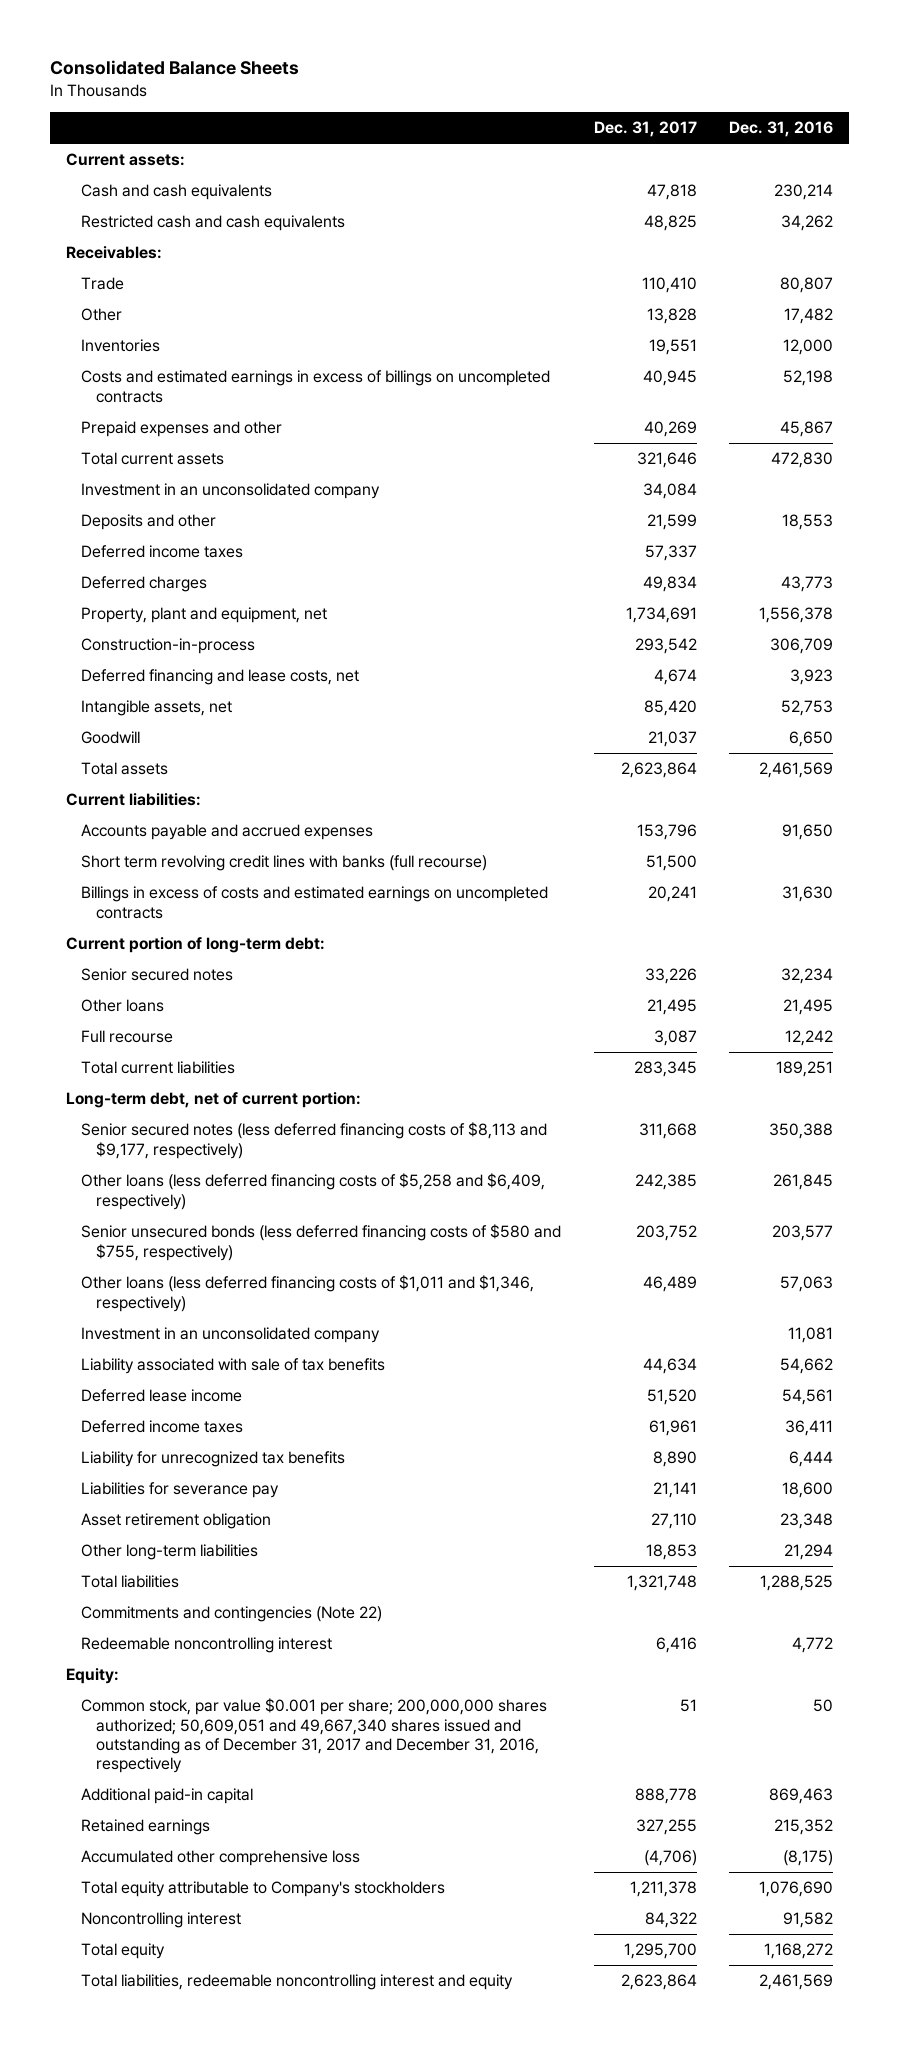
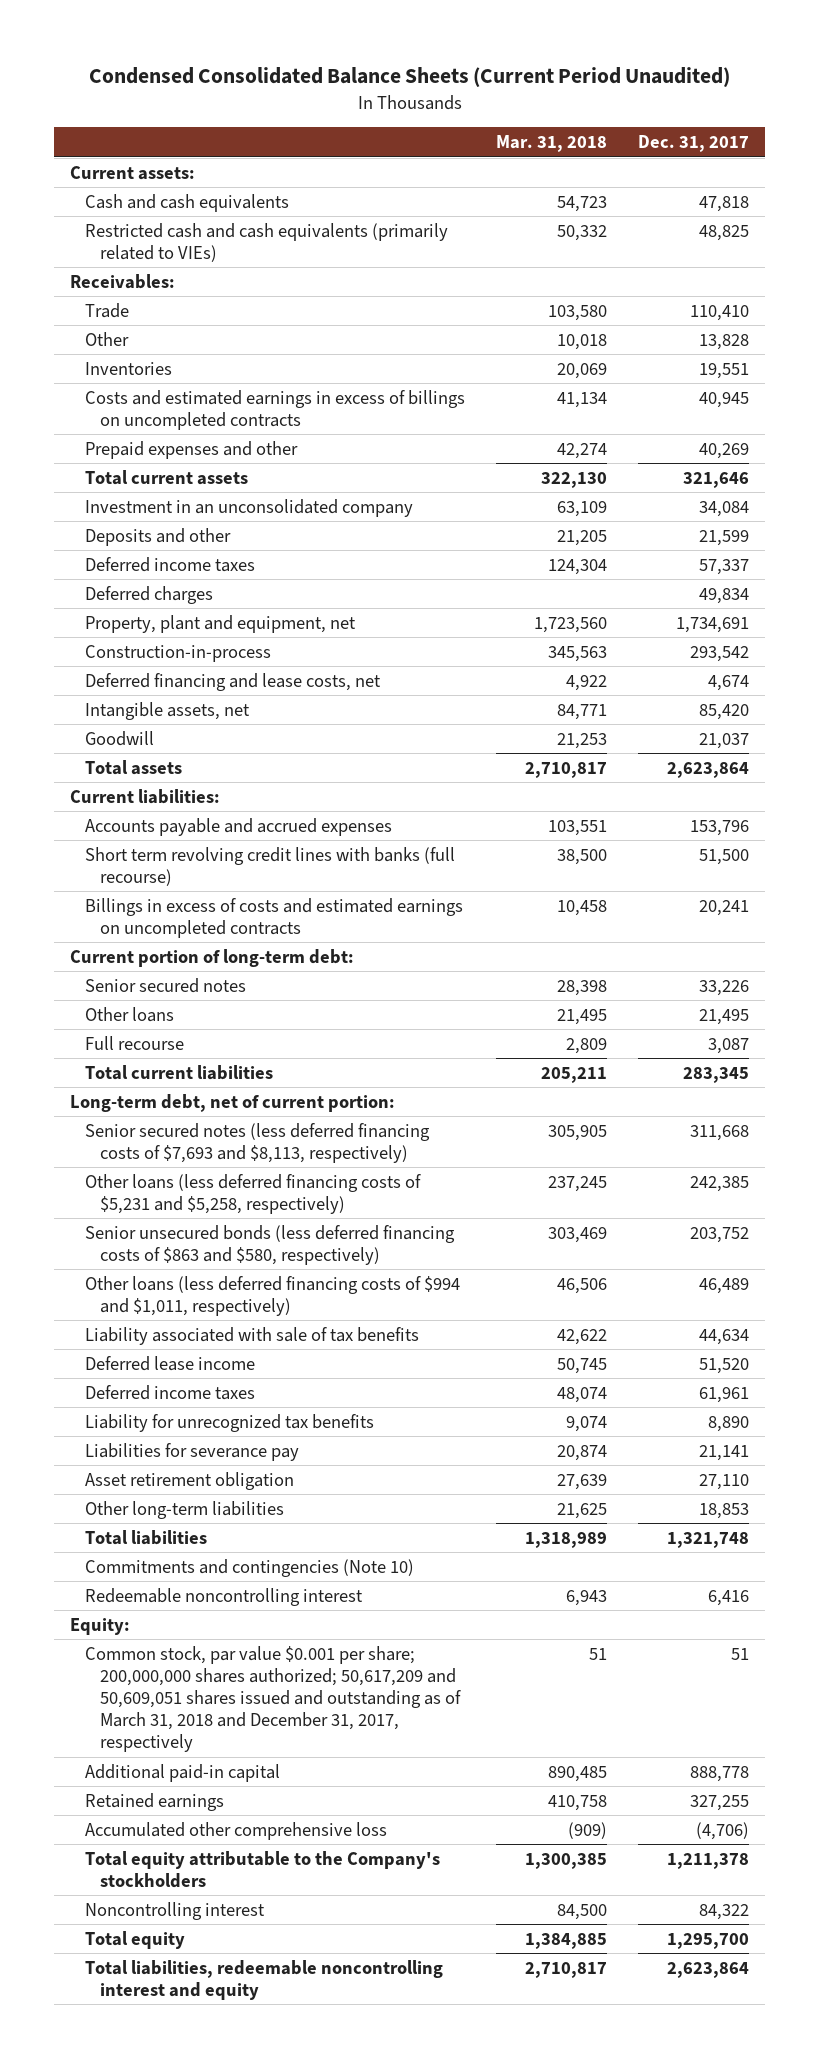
- Consolidated Balance Sheets
+ Condensed Consolidated Balance Sheets (Current Period Unaudited)
- | Dec. 31, 2017 | Dec. 31, 2016
+ | Mar. 31, 2018 | Dec. 31, 2017
- Restricted cash and cash equivalents | 48,825 | 34,262
+ Restricted cash and cash equivalents (primarily related to VIEs) | 50,332 | 48,825
- Senior secured notes (less deferred financing costs of $8,113 and $9,177, respectively) | 311,668 | 350,388
- Other loans (less deferred financing costs of $5,258 and $6,409, respectively) | 242,385 | 261,845
- Senior unsecured bonds (less deferred financing costs of $580 and $755, respectively) | 203,752 | 203,577
- Other loans (less deferred financing costs of $1,011 and $1,346, respectively) | 46,489 | 57,063
- Investment in an unconsolidated company | | 11,081
+ Senior secured notes (less deferred financing costs of $7,693 and $8,113, respectively) | 305,905 | 311,668
+ Other loans (less deferred financing costs of $5,231 and $5,258, respectively) | 237,245 | 242,385
+ Senior unsecured bonds (less deferred financing costs of $863 and $580, respectively) | 303,469 | 203,752
+ Other loans (less deferred financing costs of $994 and $1,011, respectively) | 46,506 | 46,489
- Commitments and contingencies (Note 22)
+ Commitments and contingencies (Note 10)
- Common stock, par value $0.001 per share; 200,000,000 shares authorized; 50,609,051 and 49,667,340 shares issued and outstanding as of December 31, 2017 and December 31, 2016, respectively | 51 | 50
+ Common stock, par value $0.001 per share; 200,000,000 shares authorized; 50,617,209 and 50,609,051 shares issued and outstanding as of March 31, 2018 and December 31, 2017, respectively | 51 | 51
- Total equity attributable to Company's stockholders | 1,211,378 | 1,076,690
+ Total equity attributable to the Company's stockholders | 1,300,385 | 1,211,378

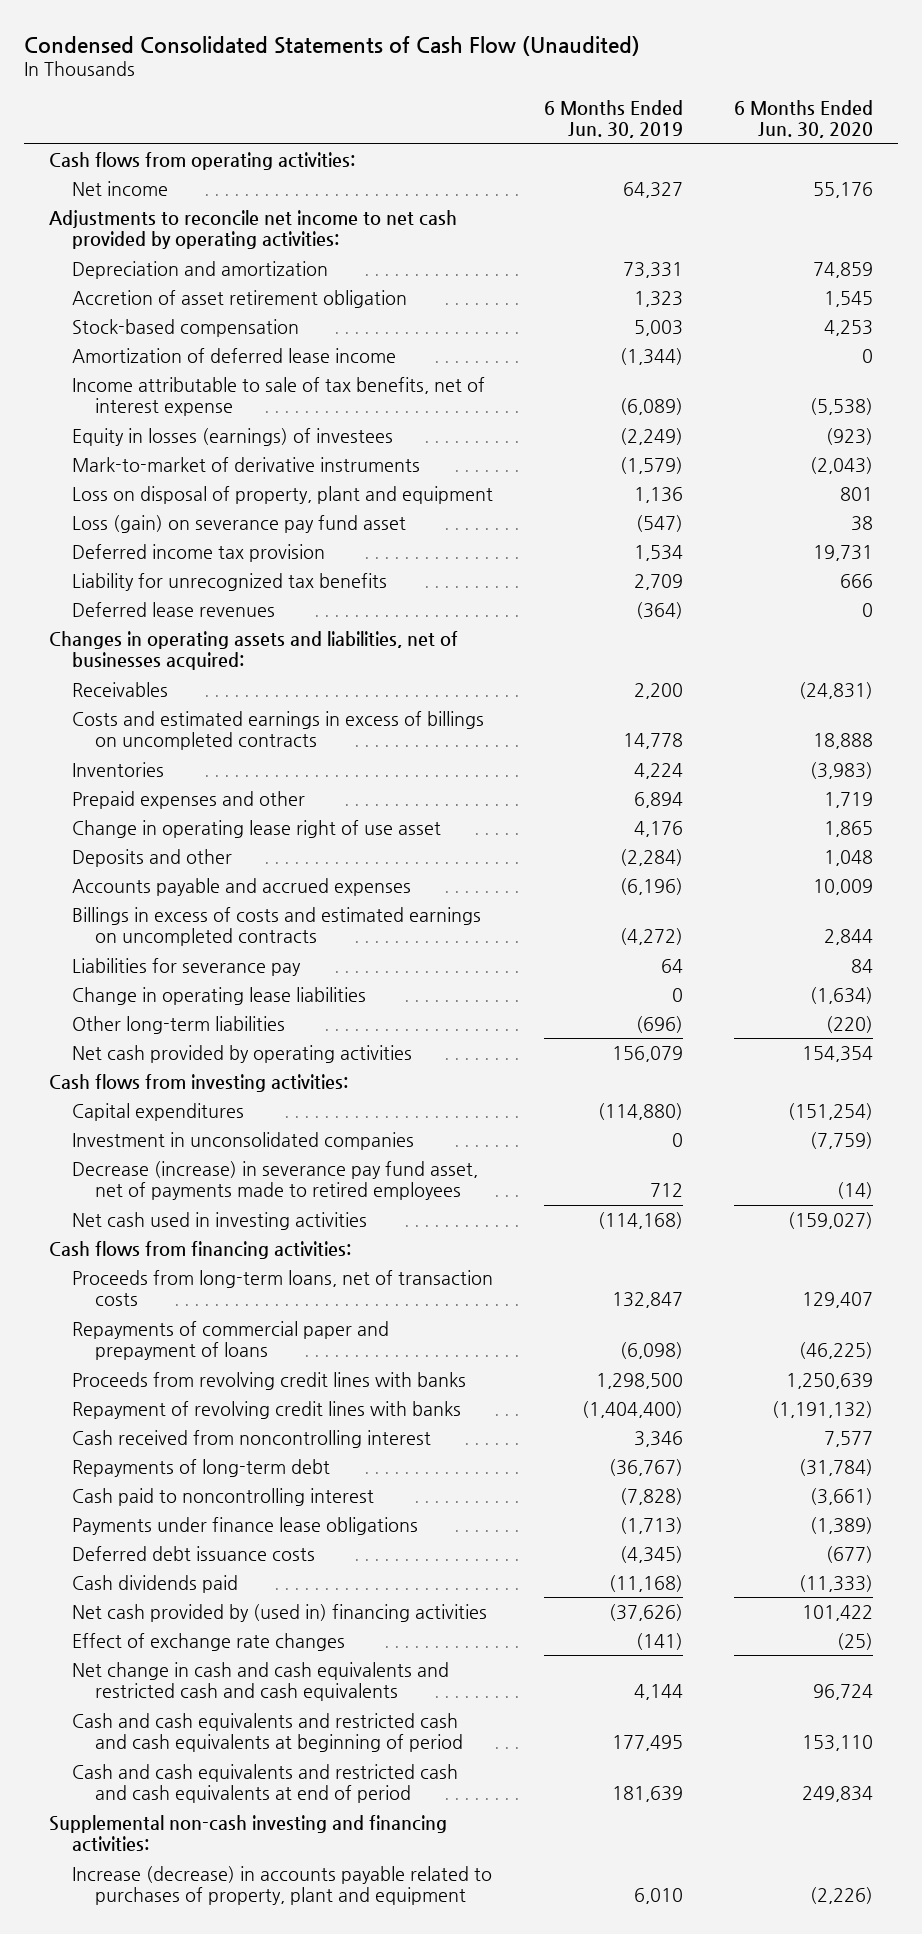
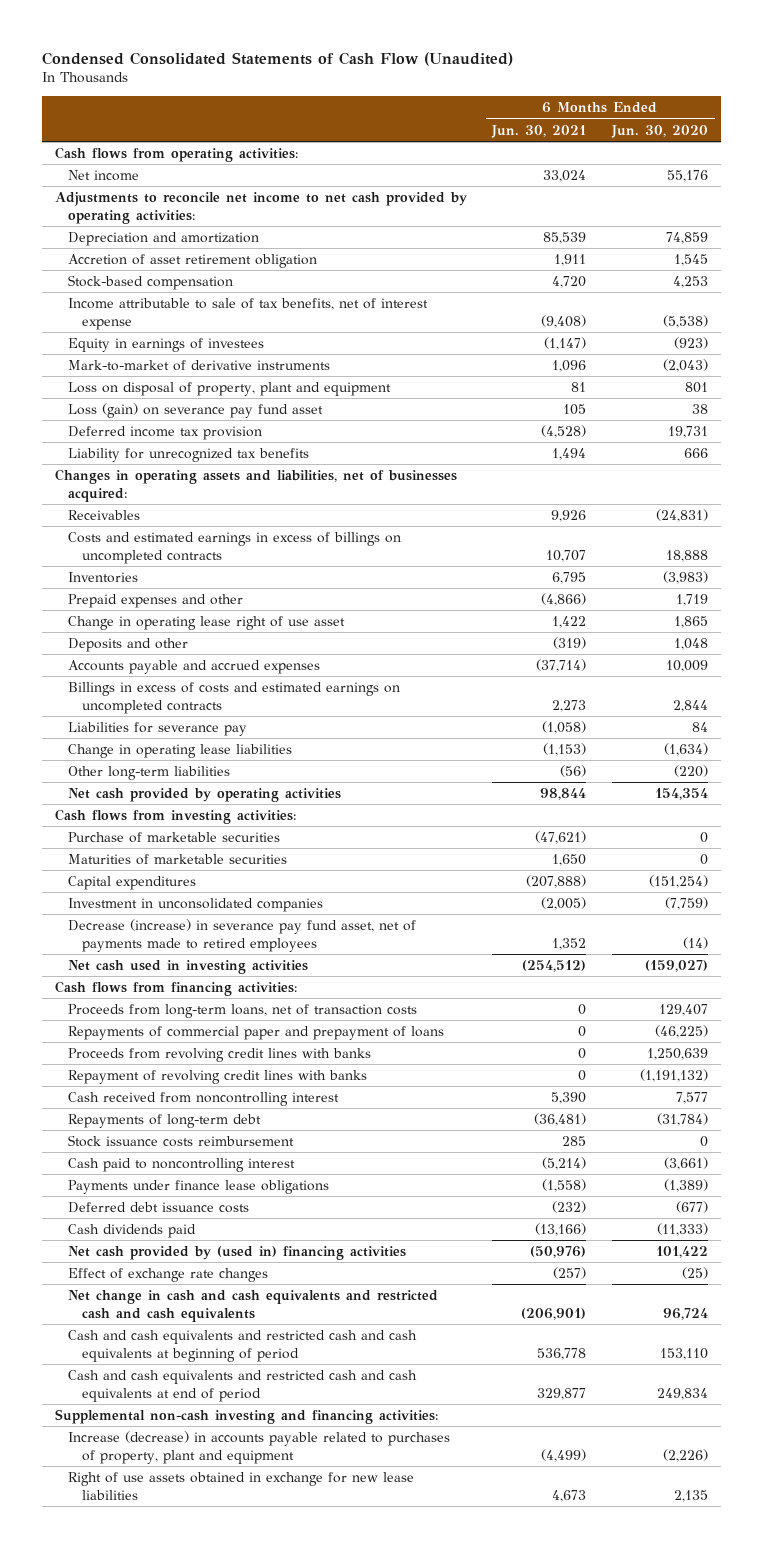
- | 6 Months Ended Jun. 30, 2019 | 6 Months Ended Jun. 30, 2020
+ | 6 Months Ended Jun. 30, 2021 | 6 Months Ended Jun. 30, 2020
- Amortization of deferred lease income | (1,344) | 0
- Equity in losses (earnings) of investees | (2,249) | (923)
+ Equity in earnings of investees | (1,147) | (923)
- Deferred lease revenues | (364) | 0
+ Purchase of marketable securities | (47,621) | 0
+ Maturities of marketable securities | 1,650 | 0
+ Stock issuance costs reimbursement | 285 | 0
+ Right of use assets obtained in exchange for new lease liabilities | 4,673 | 2,135

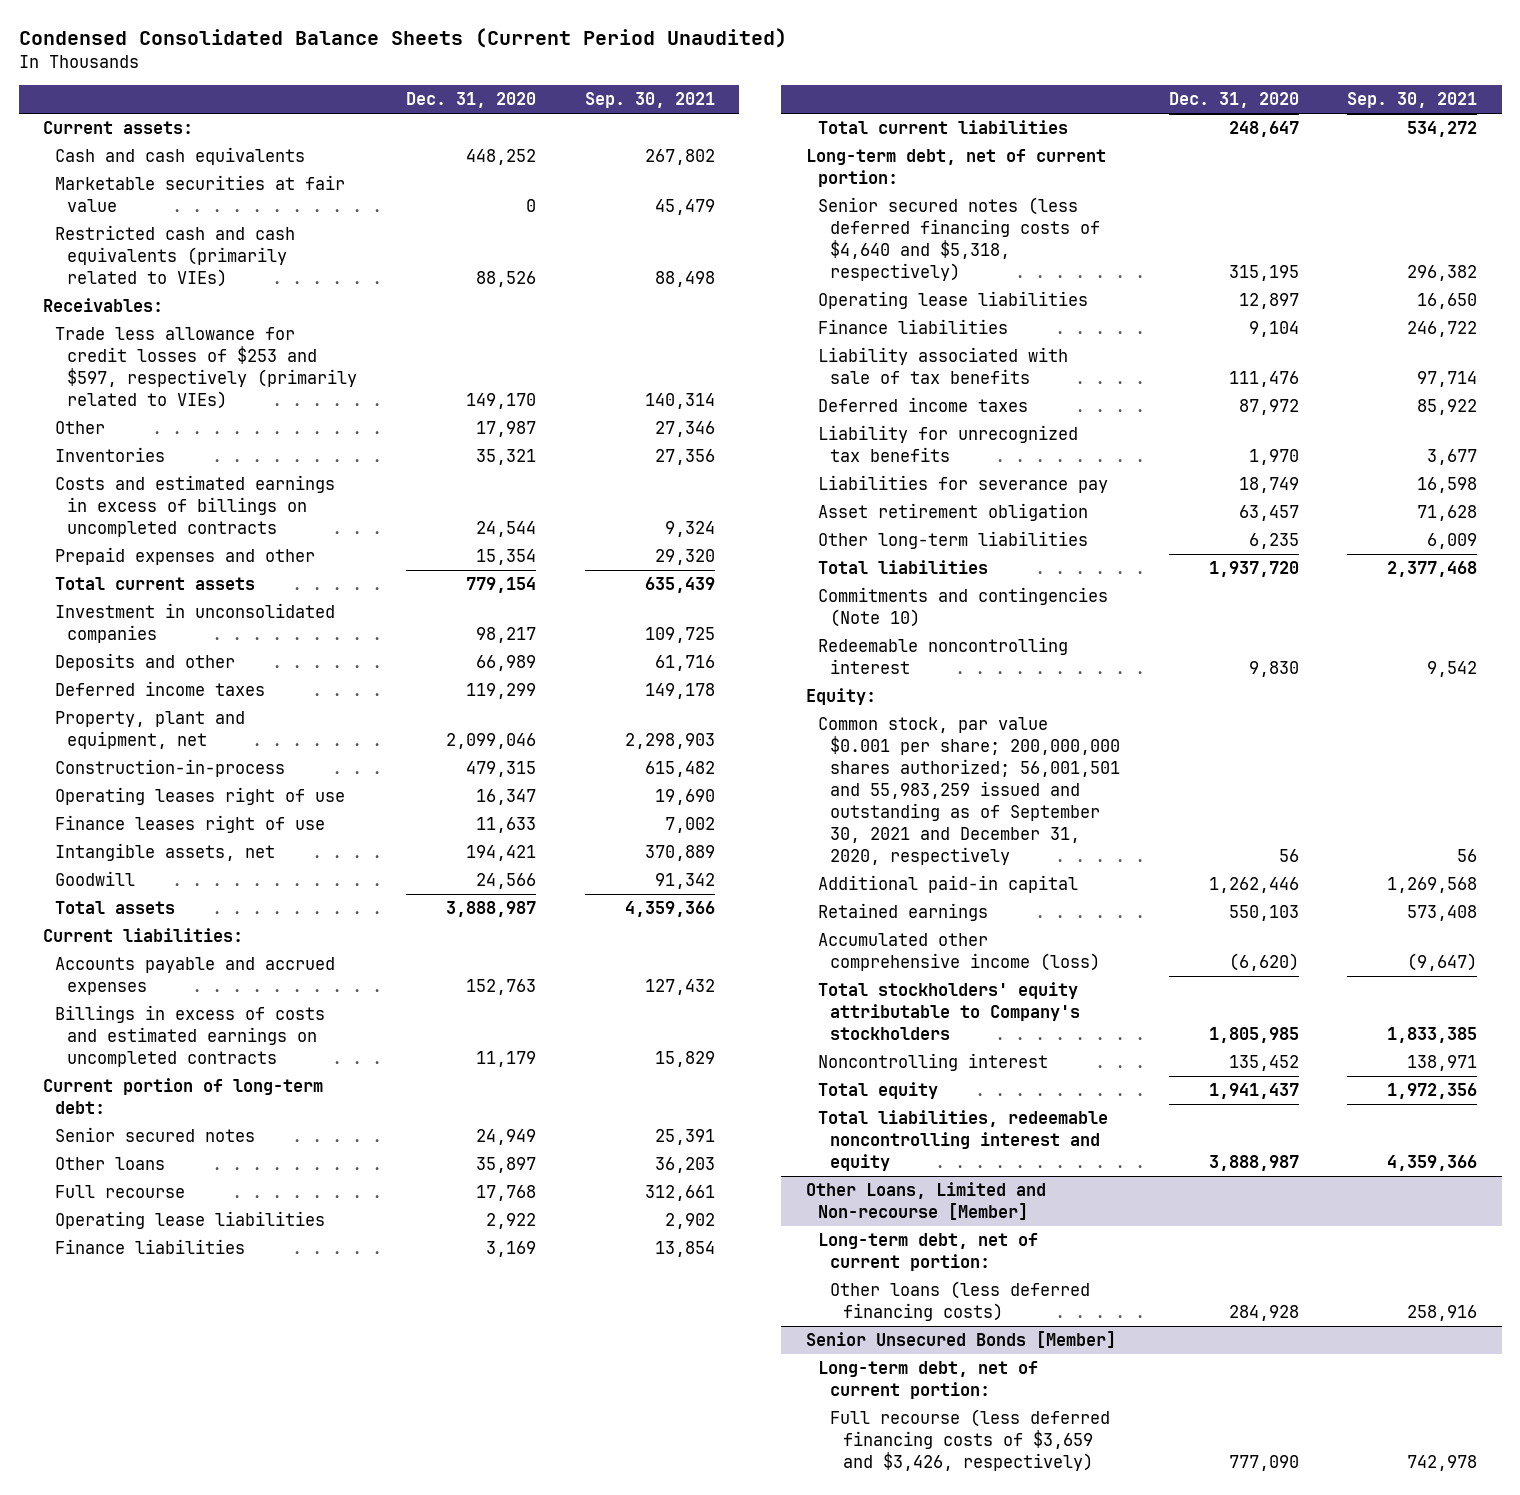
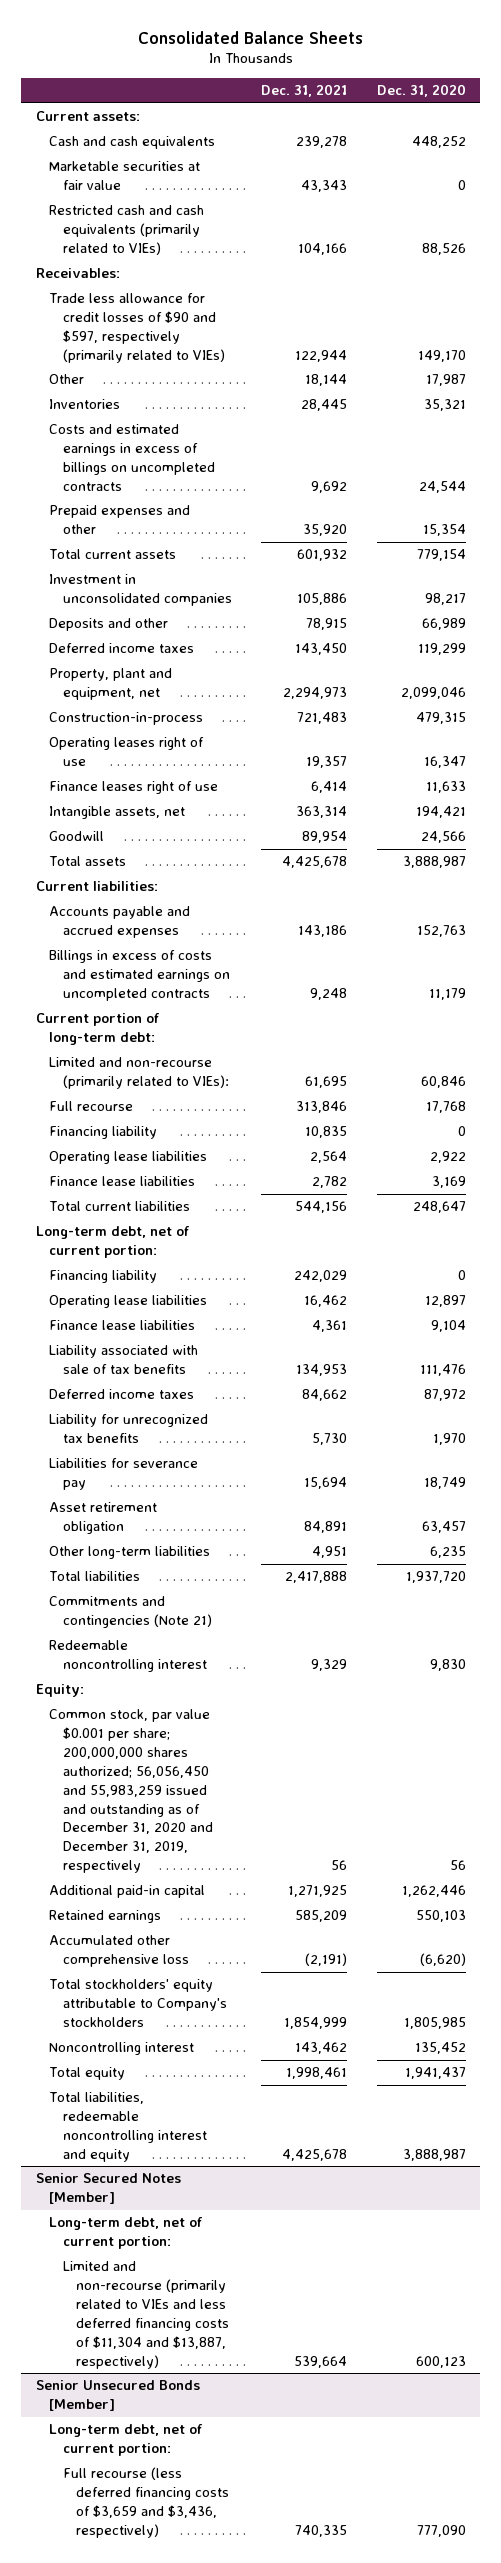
- Condensed Consolidated Balance Sheets (Current Period Unaudited)
+ Consolidated Balance Sheets
- | Dec. 31, 2020 | Sep. 30, 2021
+ | Dec. 31, 2021 | Dec. 31, 2020
- Trade less allowance for credit losses of $253 and $597, respectively (primarily related to VIEs) | 149,170 | 140,314
+ Trade less allowance for credit losses of $90 and $597, respectively (primarily related to VIEs) | 122,944 | 149,170
- Senior secured notes | 24,949 | 25,391
- Other loans | 35,897 | 36,203
+ Limited and non-recourse (primarily related to VIEs): | 61,695 | 60,846
+ Financing liability | 10,835 | 0
- Finance liabilities | 3,169 | 13,854
+ Finance lease liabilities | 2,782 | 3,169
- Senior secured notes (less deferred financing costs of $4,640 and $5,318, respectively) | 315,195 | 296,382
+ Financing liability | 242,029 | 0
- Finance liabilities | 9,104 | 246,722
+ Finance lease liabilities | 4,361 | 9,104
- Commitments and contingencies (Note 10)
+ Commitments and contingencies (Note 21)
- Common stock, par value $0.001 per share; 200,000,000 shares authorized; 56,001,501 and 55,983,259 issued and outstanding as of September 30, 2021 and December 31, 2020, respectively | 56 | 56
+ Common stock, par value $0.001 per share; 200,000,000 shares authorized; 56,056,450 and 55,983,259 issued and outstanding as of December 31, 2020 and December 31, 2019, respectively | 56 | 56
- Accumulated other comprehensive income (loss) | (6,620) | (9,647)
+ Accumulated other comprehensive loss | (2,191) | (6,620)
- Other Loans, Limited and Non-recourse [Member]
+ Senior Secured Notes [Member]
- Other loans (less deferred financing costs) | 284,928 | 258,916
+ Limited and non-recourse (primarily related to VIEs and less deferred financing costs of $11,304 and $13,887, respectively) | 539,664 | 600,123
@ Senior Unsecured Bonds [Member]
- Full recourse (less deferred financing costs of $3,659 and $3,426, respectively) | 777,090 | 742,978
+ Full recourse (less deferred financing costs of $3,659 and $3,436, respectively) | 740,335 | 777,090

